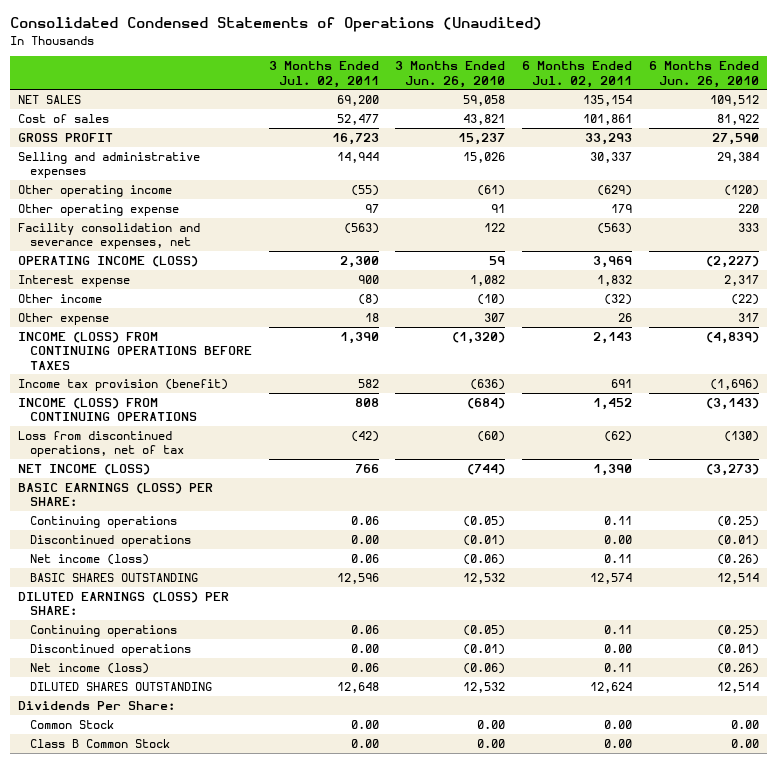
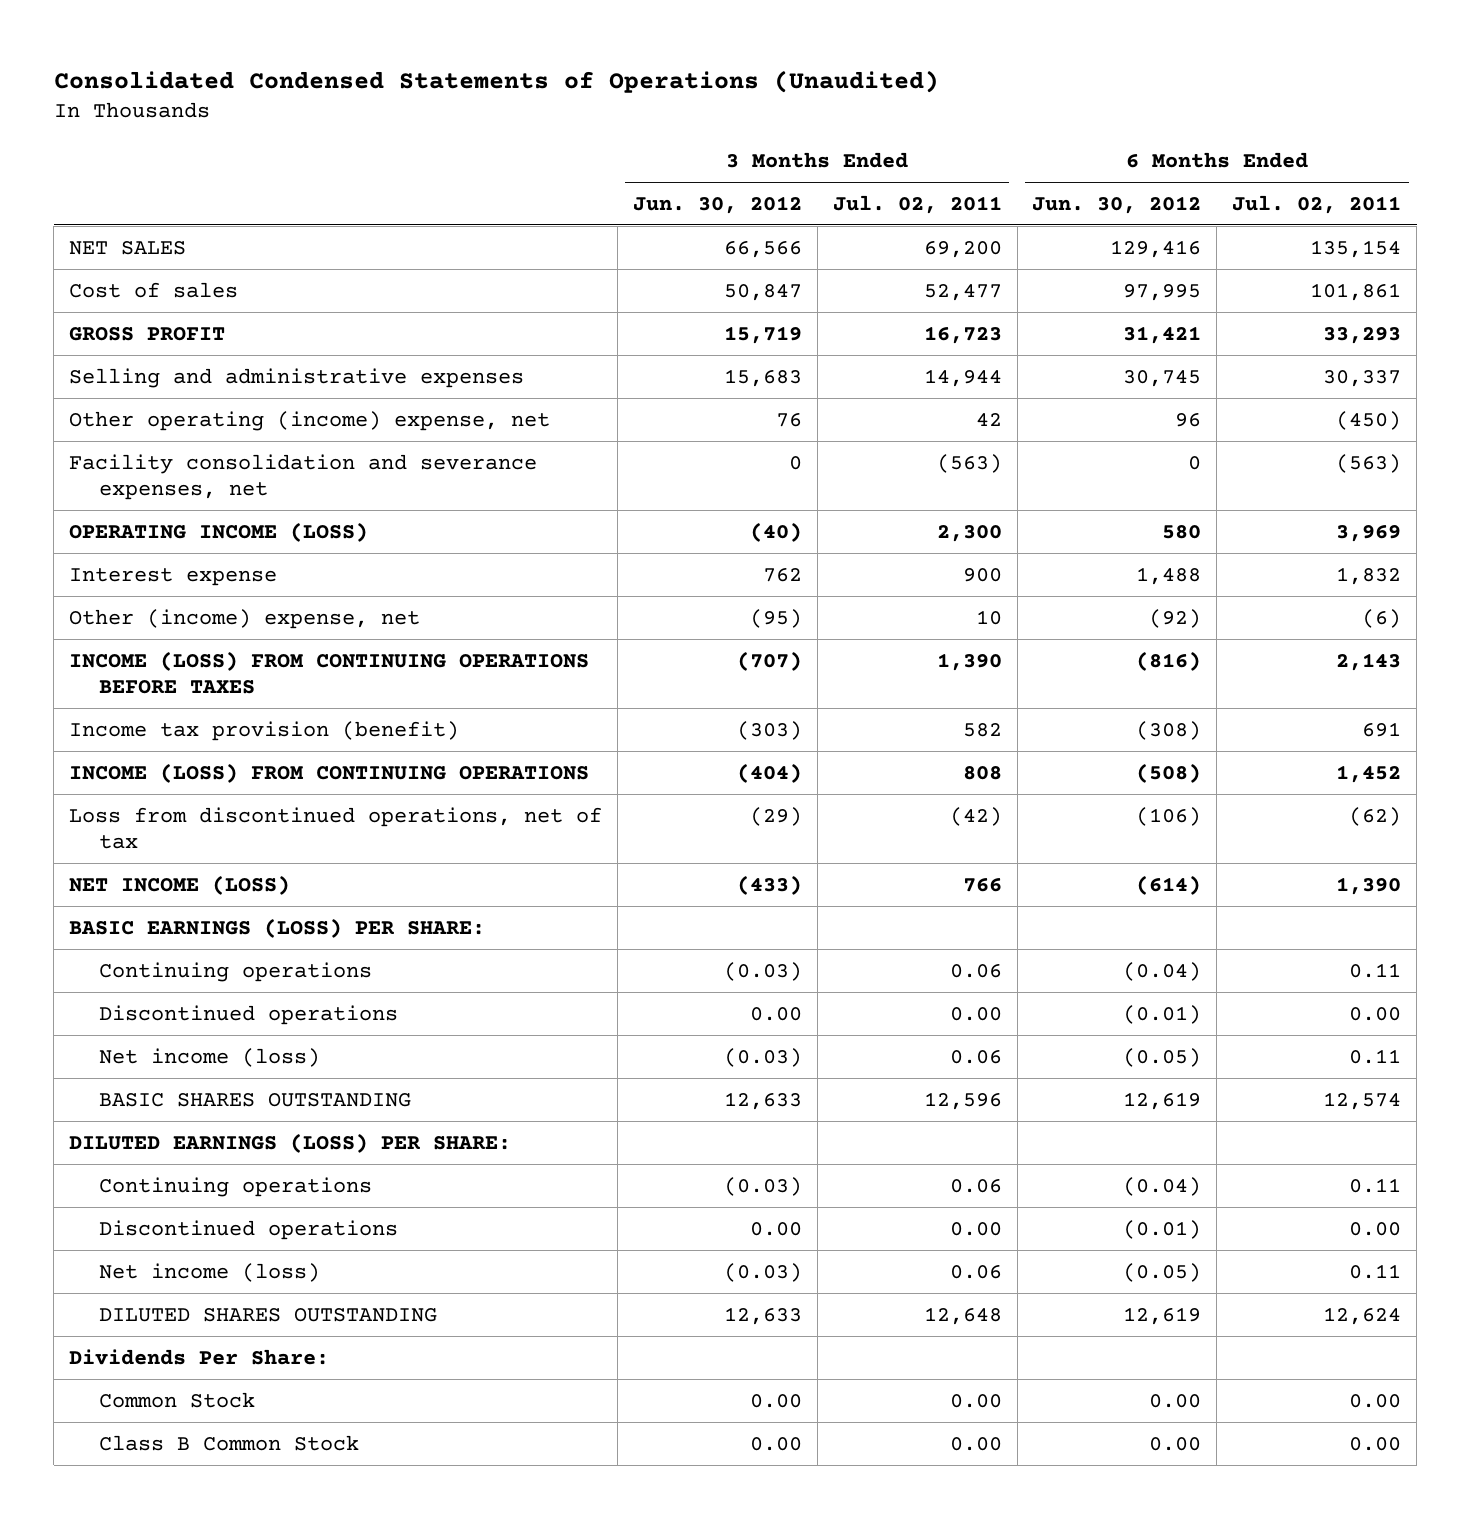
- | 3 Months Ended Jul. 02, 2011 | 3 Months Ended Jun. 26, 2010 | 6 Months Ended Jul. 02, 2011 | 6 Months Ended Jun. 26, 2010
+ | 3 Months Ended Jun. 30, 2012 | 3 Months Ended Jul. 02, 2011 | 6 Months Ended Jun. 30, 2012 | 6 Months Ended Jul. 02, 2011
- Other operating income | (55) | (61) | (629) | (120)
- Other operating expense | 97 | 91 | 179 | 220
+ Other operating (income) expense, net | 76 | 42 | 96 | (450)
- Other income | (8) | (10) | (32) | (22)
- Other expense | 18 | 307 | 26 | 317
+ Other (income) expense, net | (95) | 10 | (92) | (6)

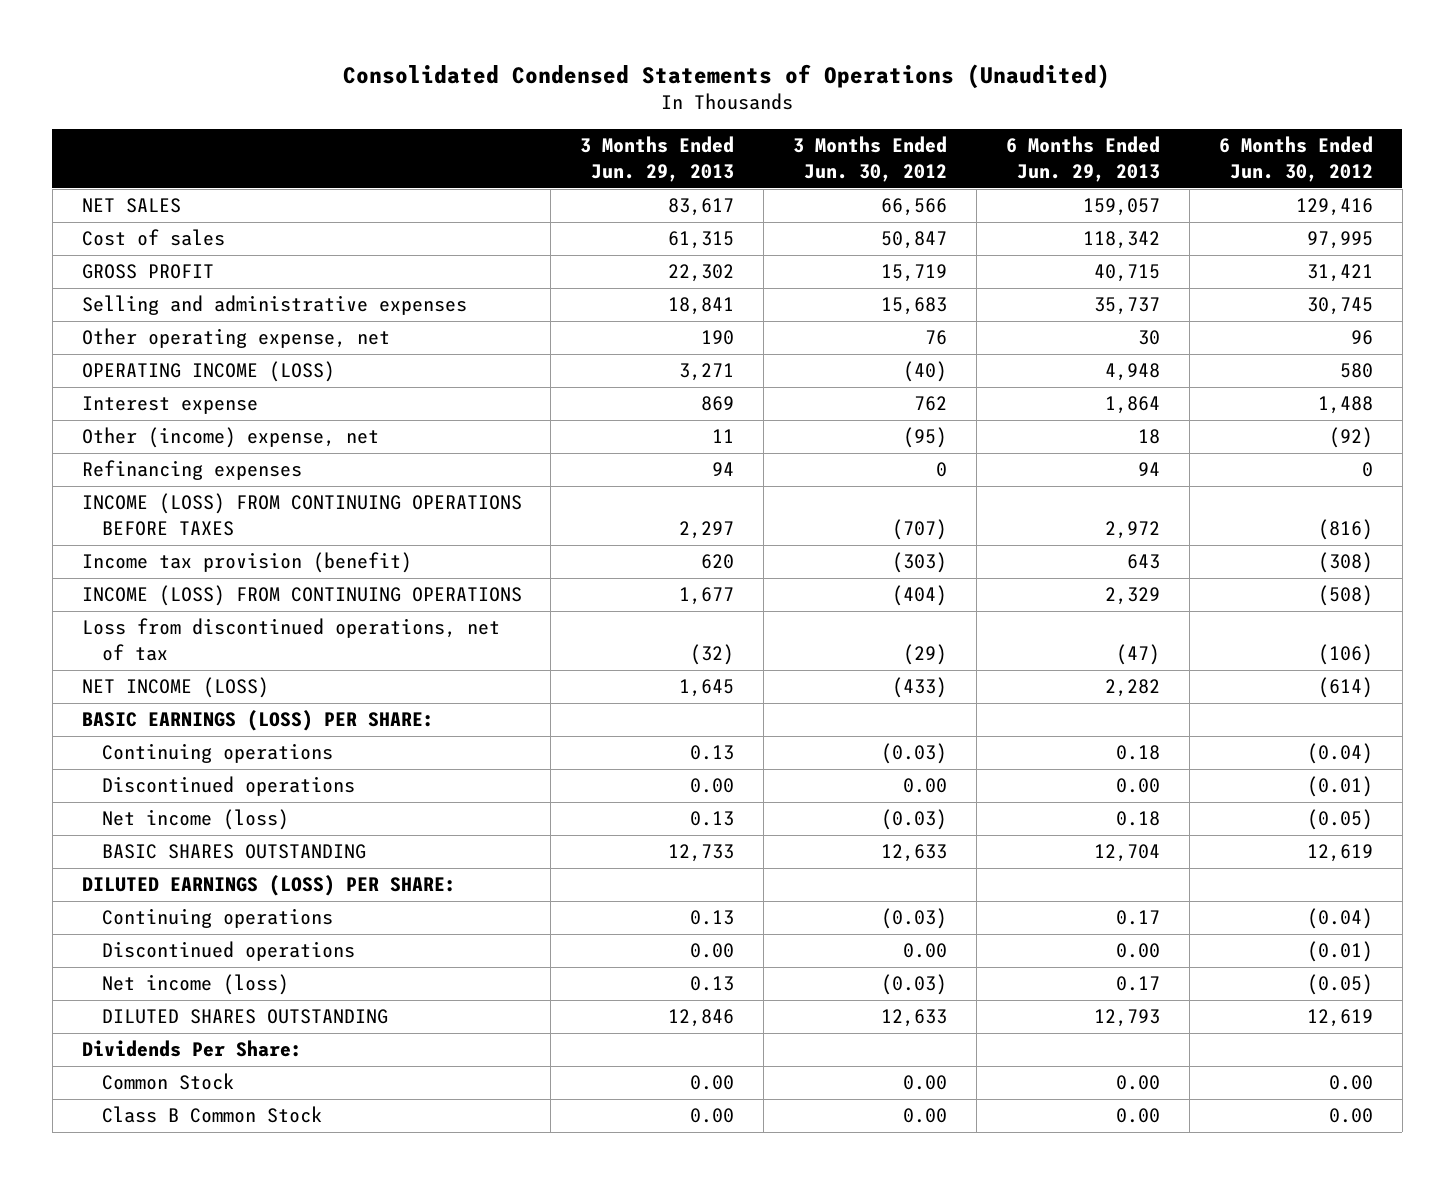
- | 3 Months Ended Jun. 30, 2012 | 3 Months Ended Jul. 02, 2011 | 6 Months Ended Jun. 30, 2012 | 6 Months Ended Jul. 02, 2011
+ | 3 Months Ended Jun. 29, 2013 | 3 Months Ended Jun. 30, 2012 | 6 Months Ended Jun. 29, 2013 | 6 Months Ended Jun. 30, 2012
- Other operating (income) expense, net | 76 | 42 | 96 | (450)
- Facility consolidation and severance expenses, net | 0 | (563) | 0 | (563)
+ Other operating expense, net | 190 | 76 | 30 | 96
+ Refinancing expenses | 94 | 0 | 94 | 0

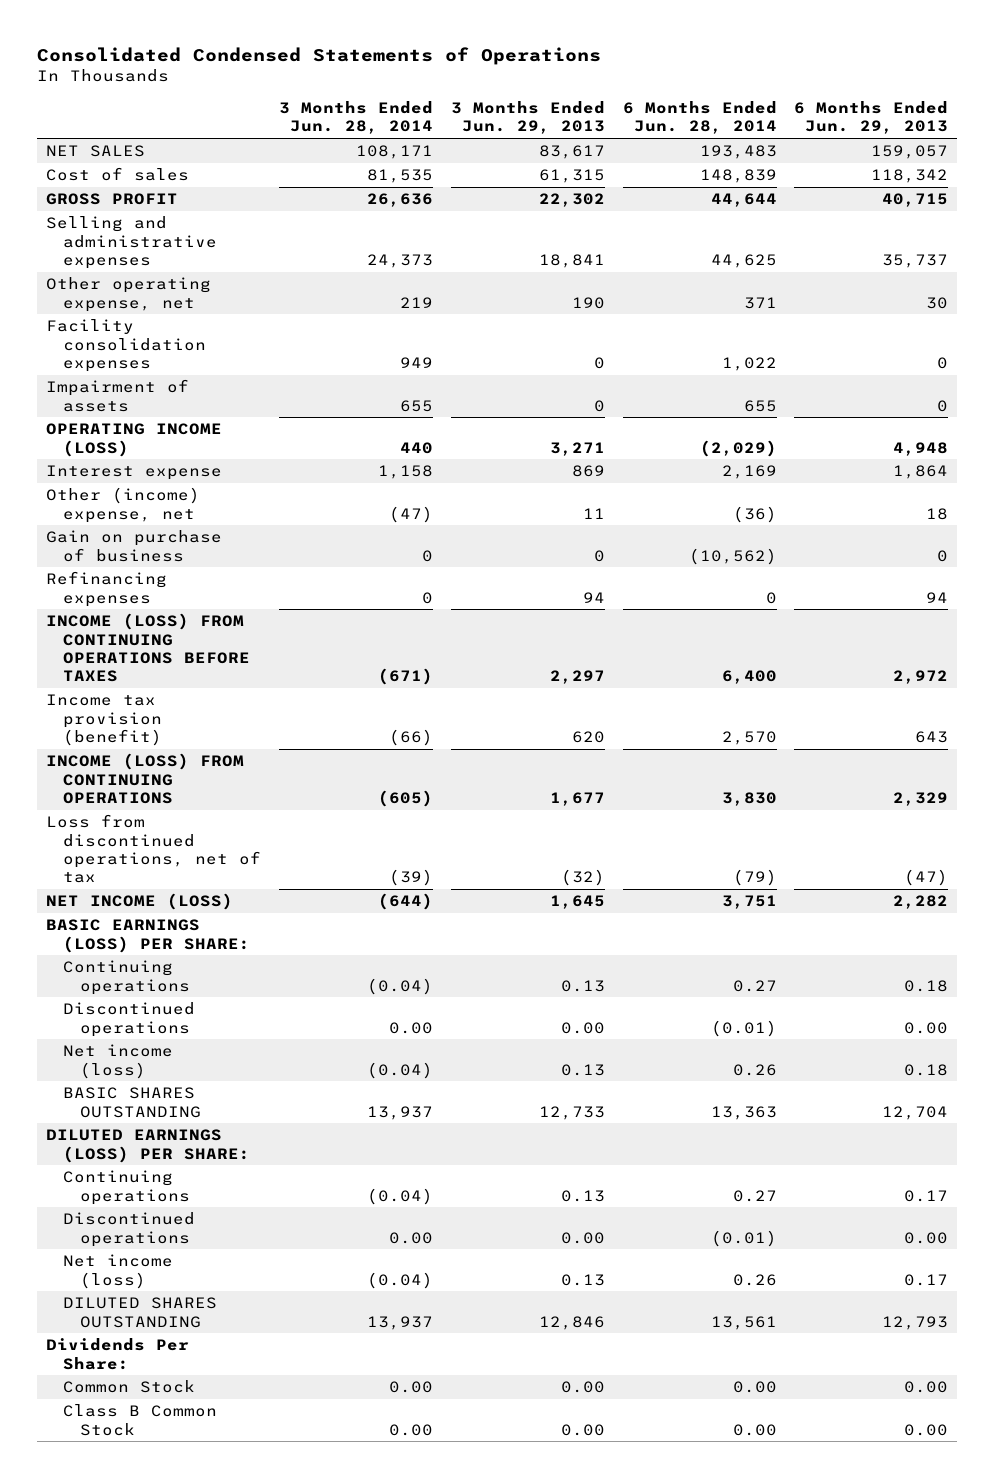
- Consolidated Condensed Statements of Operations (Unaudited)
+ Consolidated Condensed Statements of Operations
- | 3 Months Ended Jun. 29, 2013 | 3 Months Ended Jun. 30, 2012 | 6 Months Ended Jun. 29, 2013 | 6 Months Ended Jun. 30, 2012
+ | 3 Months Ended Jun. 28, 2014 | 3 Months Ended Jun. 29, 2013 | 6 Months Ended Jun. 28, 2014 | 6 Months Ended Jun. 29, 2013
+ Facility consolidation expenses | 949 | 0 | 1,022 | 0
+ Impairment of assets | 655 | 0 | 655 | 0
+ Gain on purchase of business | 0 | 0 | (10,562) | 0

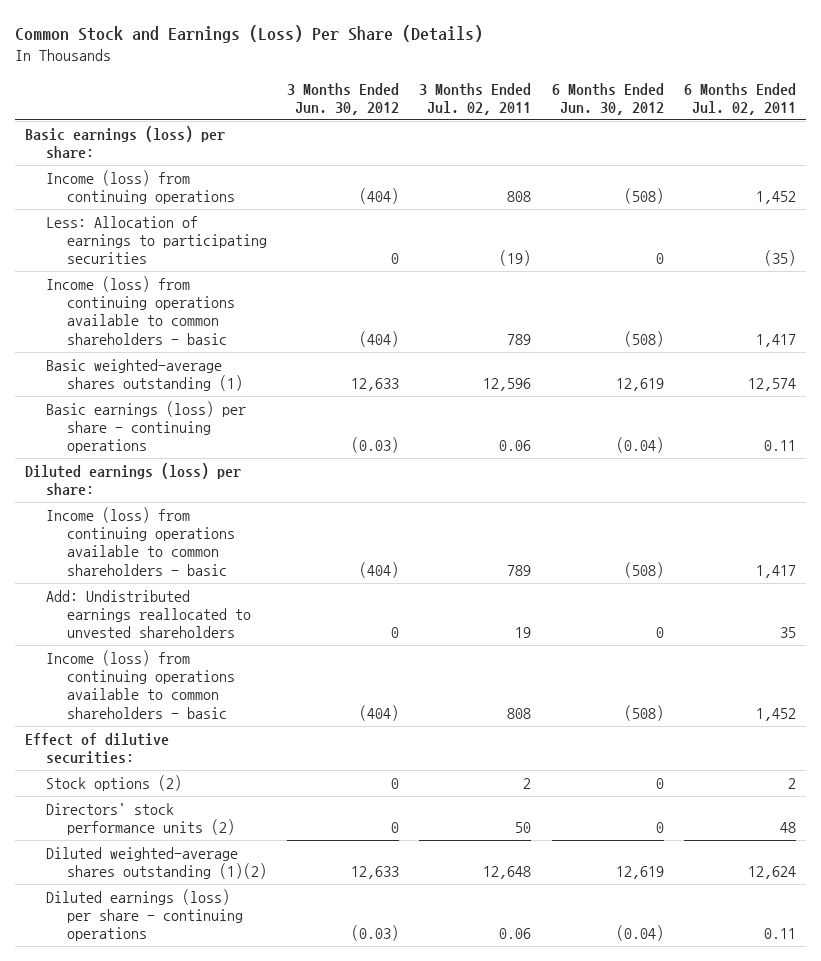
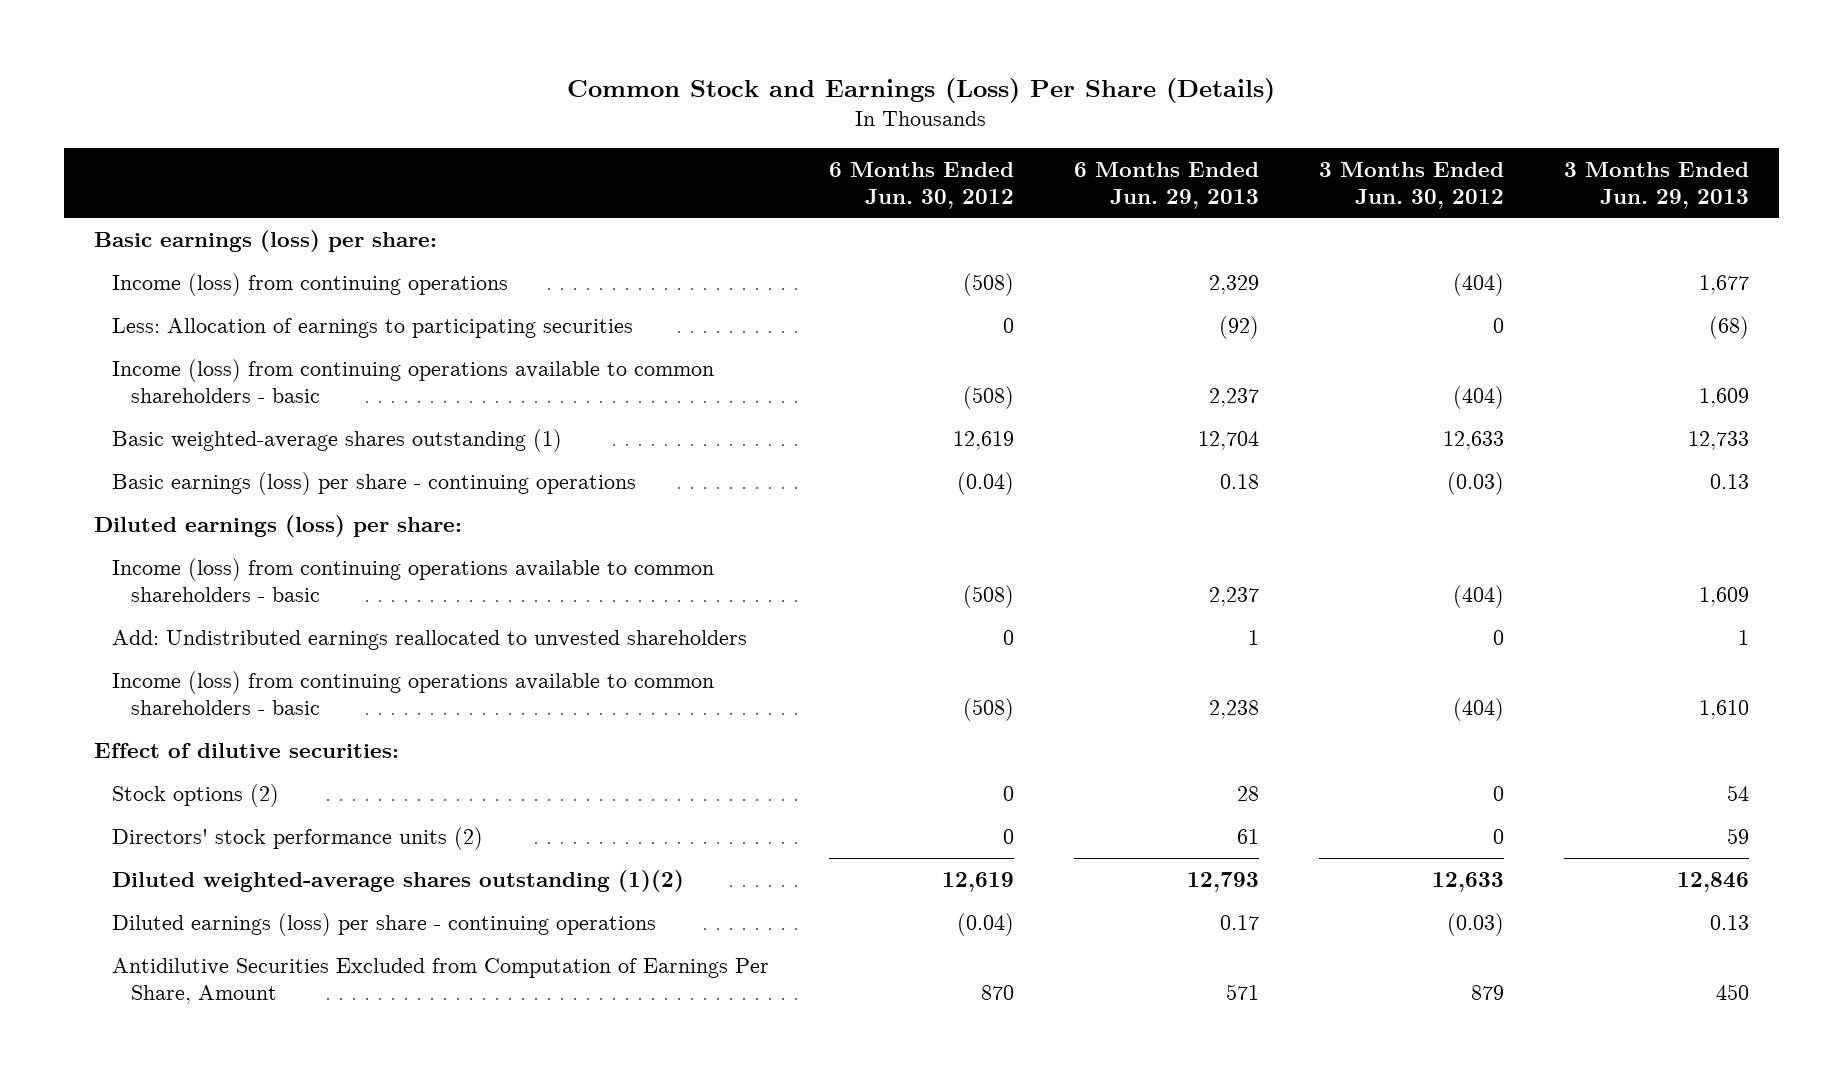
- | 3 Months Ended Jun. 30, 2012 | 3 Months Ended Jul. 02, 2011 | 6 Months Ended Jun. 30, 2012 | 6 Months Ended Jul. 02, 2011
+ | 6 Months Ended Jun. 30, 2012 | 6 Months Ended Jun. 29, 2013 | 3 Months Ended Jun. 30, 2012 | 3 Months Ended Jun. 29, 2013
+ Antidilutive Securities Excluded from Computation of Earnings Per Share, Amount | 870 | 571 | 879 | 450

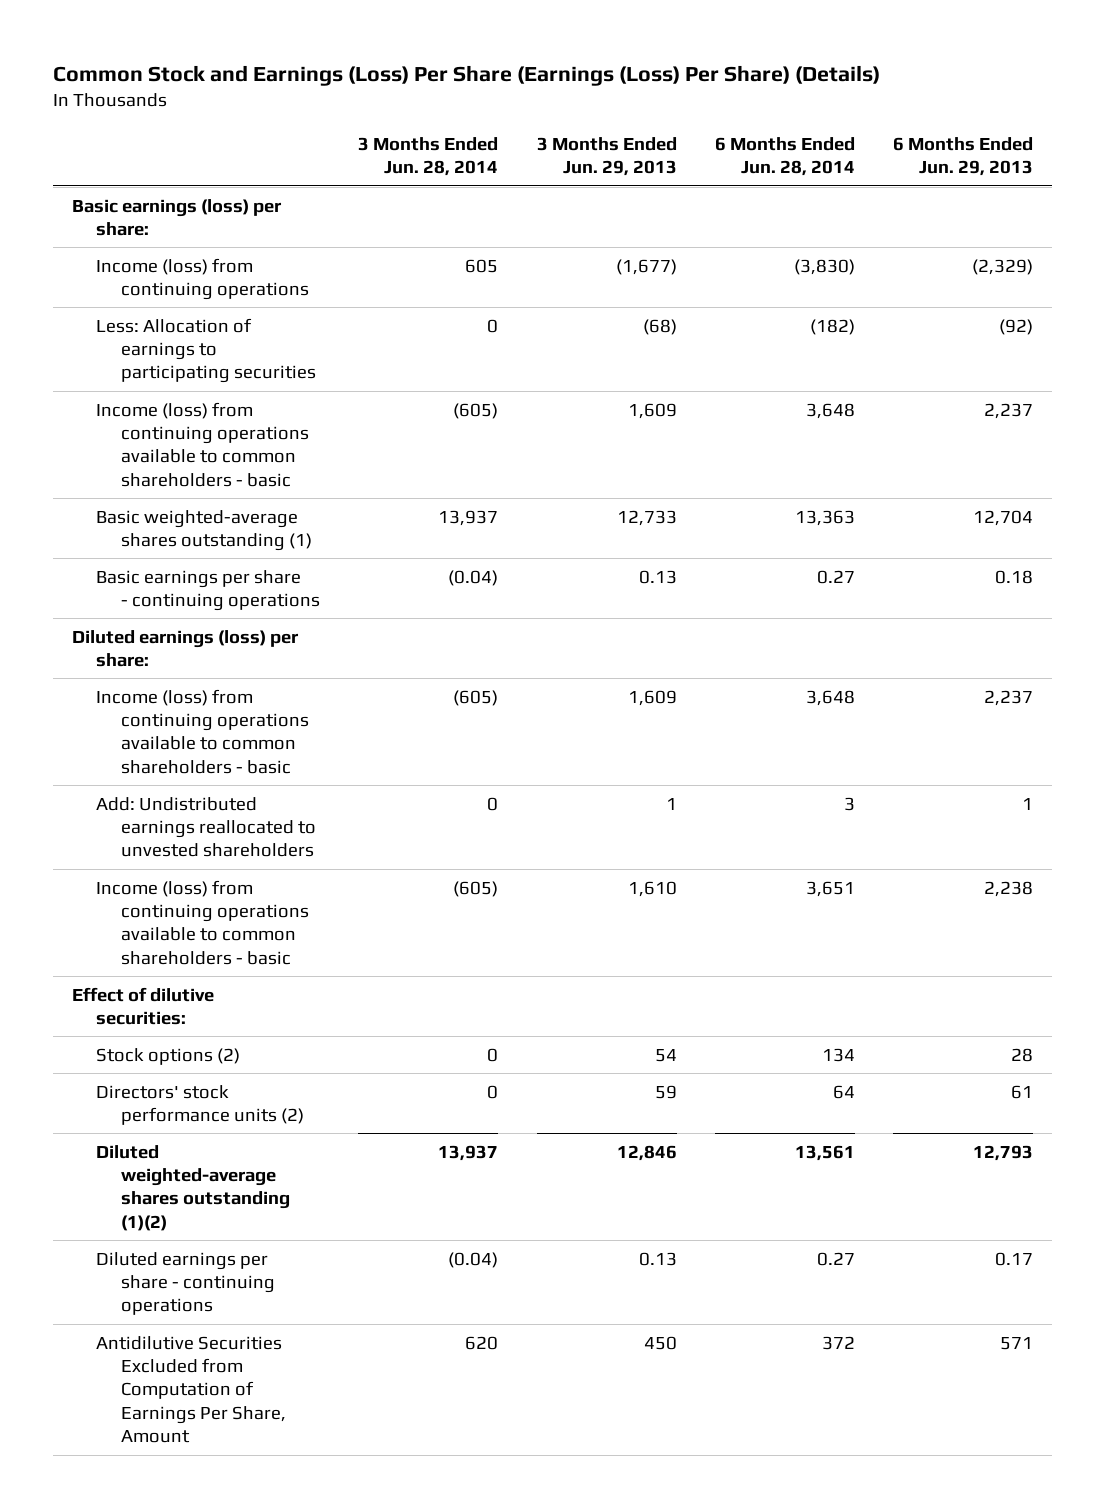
- Common Stock and Earnings (Loss) Per Share (Details)
+ Common Stock and Earnings (Loss) Per Share (Earnings (Loss) Per Share) (Details)
- | 6 Months Ended Jun. 30, 2012 | 6 Months Ended Jun. 29, 2013 | 3 Months Ended Jun. 30, 2012 | 3 Months Ended Jun. 29, 2013
+ | 3 Months Ended Jun. 28, 2014 | 3 Months Ended Jun. 29, 2013 | 6 Months Ended Jun. 28, 2014 | 6 Months Ended Jun. 29, 2013
- Income (loss) from continuing operations | (508) | 2,329 | (404) | 1,677
+ Income (loss) from continuing operations | 605 | (1,677) | (3,830) | (2,329)
- Basic earnings (loss) per share - continuing operations | (0.04) | 0.18 | (0.03) | 0.13
+ Basic earnings per share - continuing operations | (0.04) | 0.13 | 0.27 | 0.18
- Diluted earnings (loss) per share - continuing operations | (0.04) | 0.17 | (0.03) | 0.13
+ Diluted earnings per share - continuing operations | (0.04) | 0.13 | 0.27 | 0.17

